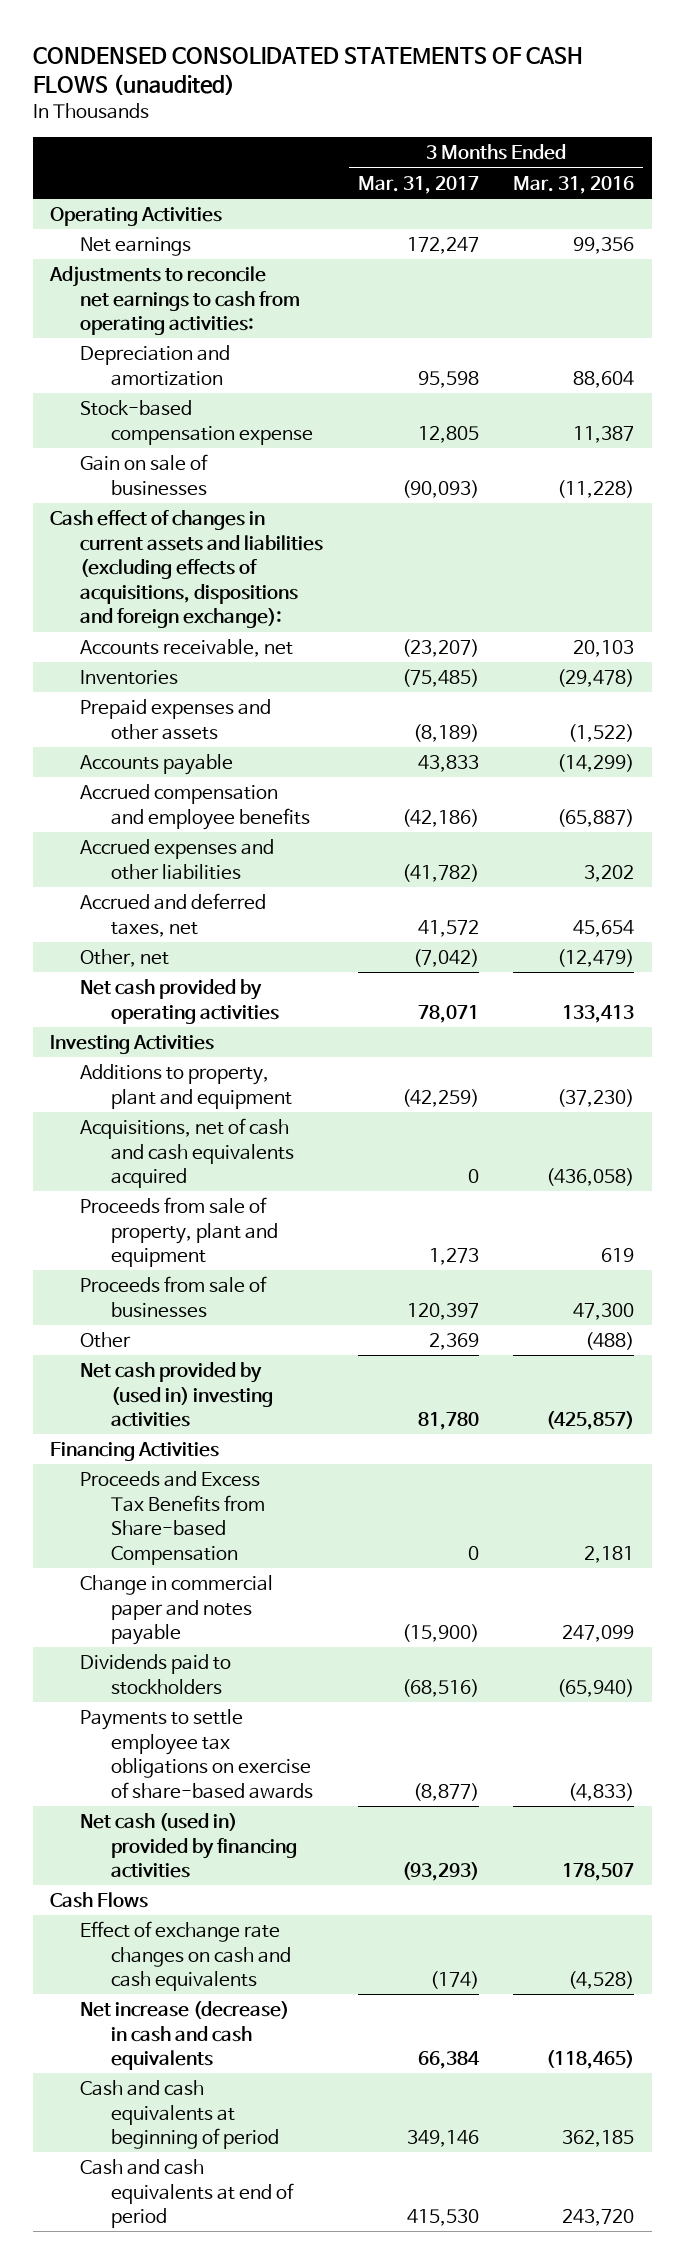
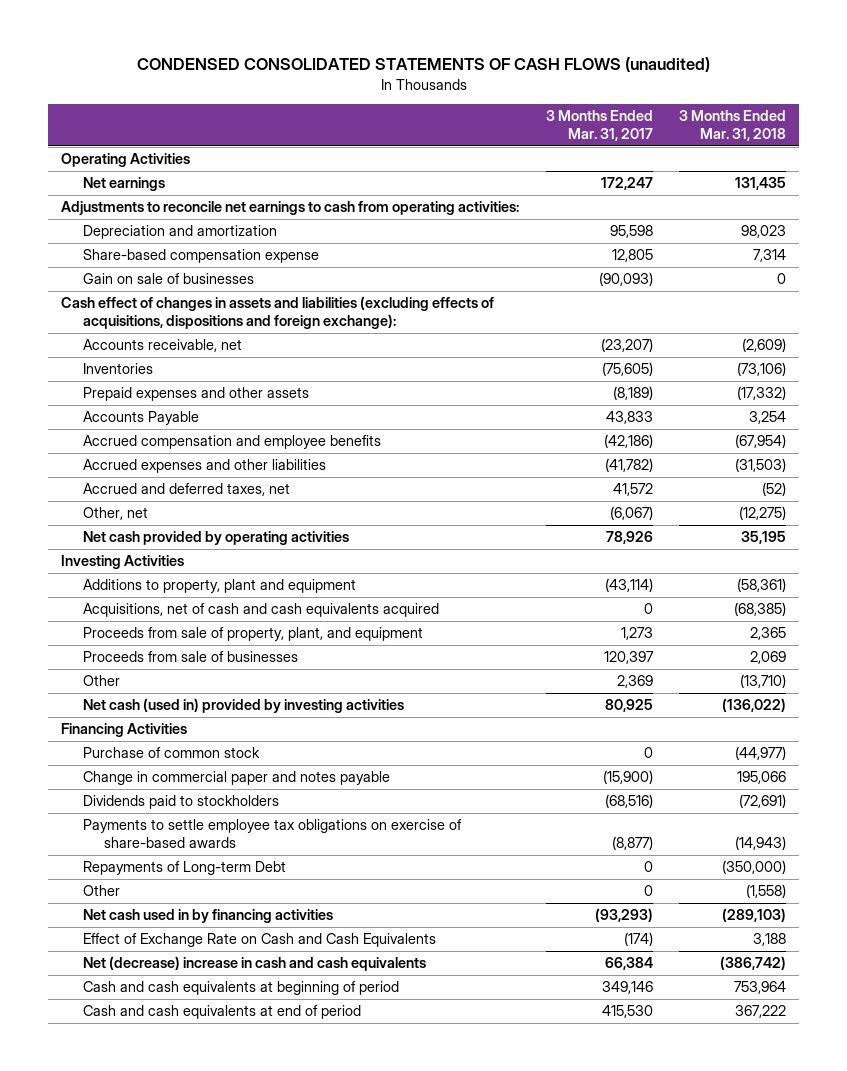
- | 3 Months Ended Mar. 31, 2017 | 3 Months Ended Mar. 31, 2016
+ | 3 Months Ended Mar. 31, 2017 | 3 Months Ended Mar. 31, 2018
- Stock-based compensation expense | 12,805 | 11,387
+ Share-based compensation expense | 12,805 | 7,314
- Cash effect of changes in current assets and liabilities (excluding effects of acquisitions, dispositions and foreign exchange):
+ Cash effect of changes in assets and liabilities (excluding effects of acquisitions, dispositions and foreign exchange):
- Inventories | (75,485) | (29,478)
+ Inventories | (75,605) | (73,106)
- Accounts payable | 43,833 | (14,299)
+ Accounts Payable | 43,833 | 3,254
- Other, net | (7,042) | (12,479)
- Net cash provided by operating activities | 78,071 | 133,413
+ Other, net | (6,067) | (12,275)
+ Net cash provided by operating activities | 78,926 | 35,195
- Additions to property, plant and equipment | (42,259) | (37,230)
+ Additions to property, plant and equipment | (43,114) | (58,361)
- Proceeds from sale of property, plant and equipment | 1,273 | 619
+ Proceeds from sale of property, plant, and equipment | 1,273 | 2,365
- Net cash provided by (used in) investing activities | 81,780 | (425,857)
+ Net cash (used in) provided by investing activities | 80,925 | (136,022)
- Proceeds and Excess Tax Benefits from Share-based Compensation | 0 | 2,181
+ Purchase of common stock | 0 | (44,977)
- Net cash (used in) provided by financing activities | (93,293) | 178,507
- Cash Flows
- Effect of exchange rate changes on cash and cash equivalents | (174) | (4,528)
- Net increase (decrease) in cash and cash equivalents | 66,384 | (118,465)
+ Repayments of Long-term Debt | 0 | (350,000)
+ Other | 0 | (1,558)
+ Net cash used in by financing activities | (93,293) | (289,103)
+ Effect of Exchange Rate on Cash and Cash Equivalents | (174) | 3,188
+ Net (decrease) increase in cash and cash equivalents | 66,384 | (386,742)

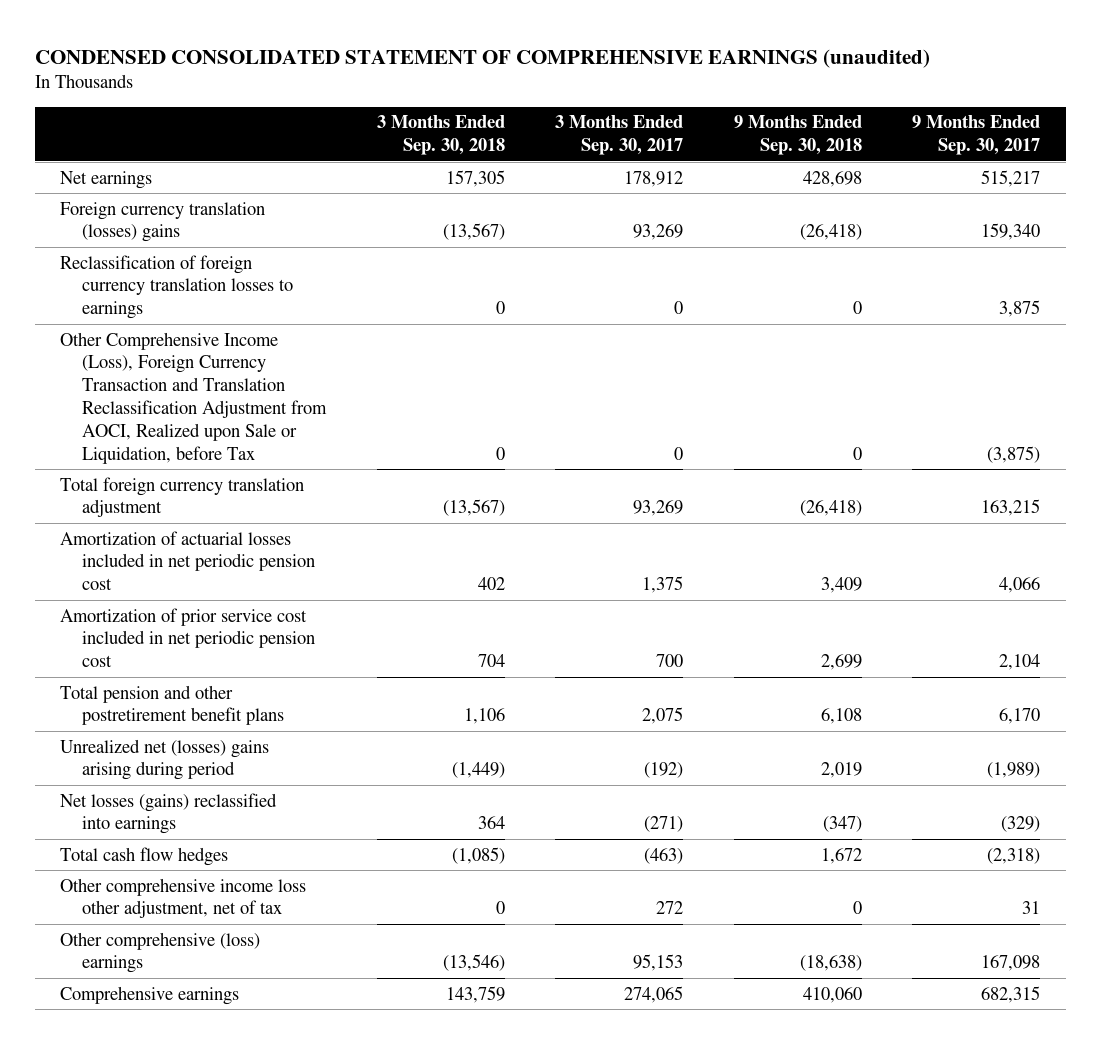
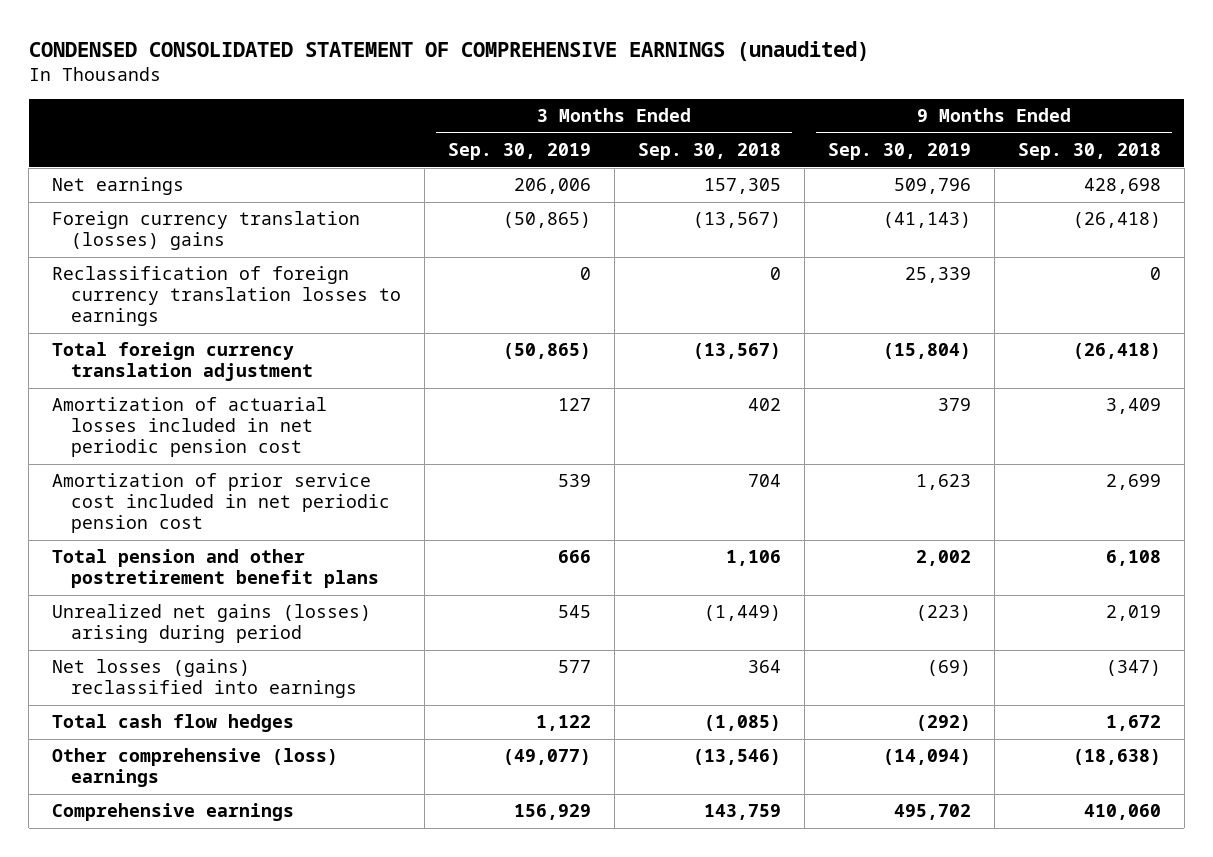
- | 3 Months Ended Sep. 30, 2018 | 3 Months Ended Sep. 30, 2017 | 9 Months Ended Sep. 30, 2018 | 9 Months Ended Sep. 30, 2017
+ | 3 Months Ended Sep. 30, 2019 | 3 Months Ended Sep. 30, 2018 | 9 Months Ended Sep. 30, 2019 | 9 Months Ended Sep. 30, 2018
- Other Comprehensive Income (Loss), Foreign Currency Transaction and Translation Reclassification Adjustment from AOCI, Realized upon Sale or Liquidation, before Tax | 0 | 0 | 0 | (3,875)
- Unrealized net (losses) gains arising during period | (1,449) | (192) | 2,019 | (1,989)
+ Unrealized net gains (losses) arising during period | 545 | (1,449) | (223) | 2,019
- Other comprehensive income loss other adjustment, net of tax | 0 | 272 | 0 | 31

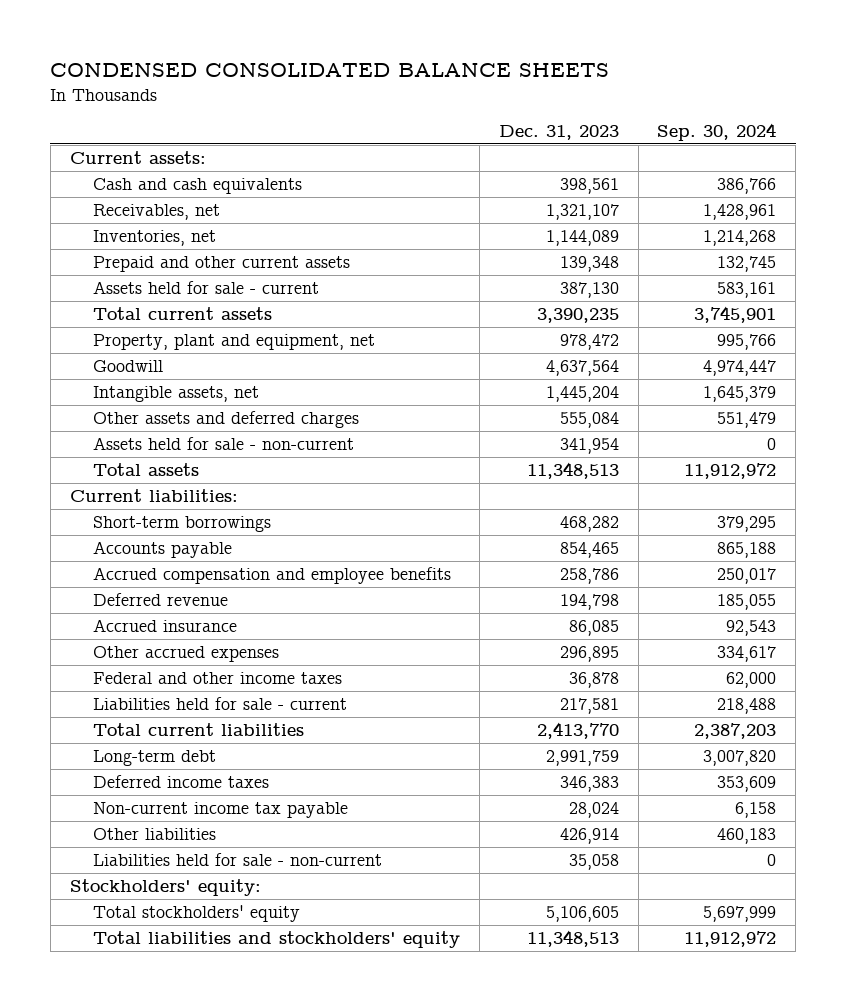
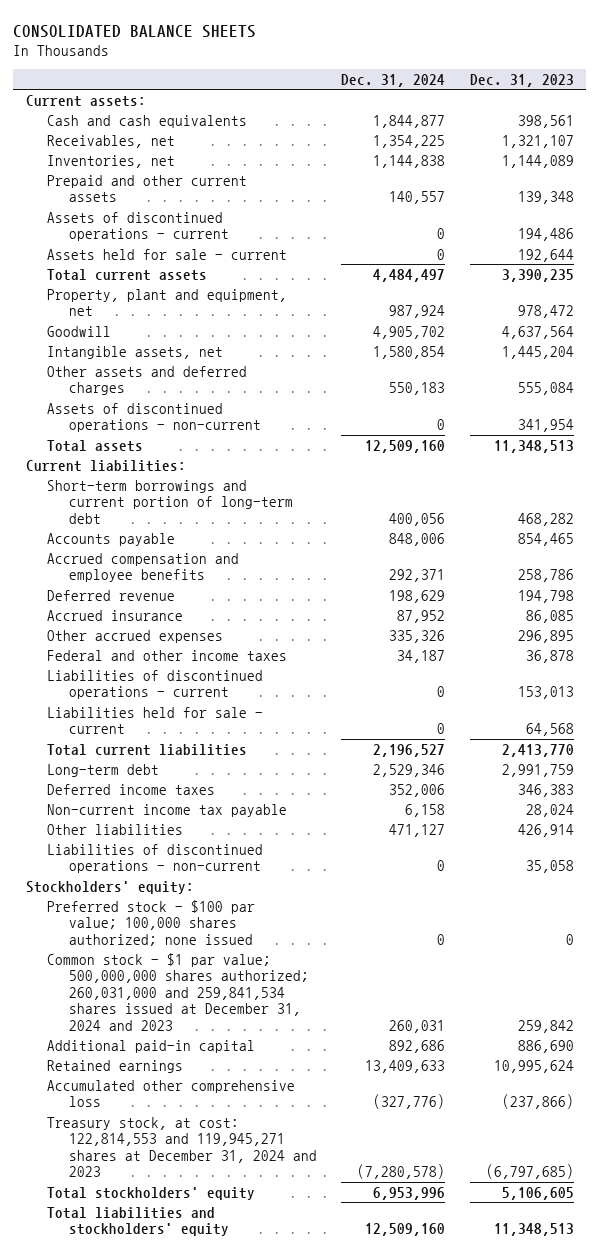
- CONDENSED CONSOLIDATED BALANCE SHEETS
+ CONSOLIDATED BALANCE SHEETS
- | Dec. 31, 2023 | Sep. 30, 2024
+ | Dec. 31, 2024 | Dec. 31, 2023
- Assets held for sale - current | 387,130 | 583,161
+ Assets of discontinued operations - current | 0 | 194,486
+ Assets held for sale - current | 0 | 192,644
- Assets held for sale - non-current | 341,954 | 0
+ Assets of discontinued operations - non-current | 0 | 341,954
- Short-term borrowings | 468,282 | 379,295
+ Short-term borrowings and current portion of long-term debt | 400,056 | 468,282
- Liabilities held for sale - current | 217,581 | 218,488
+ Liabilities of discontinued operations - current | 0 | 153,013
+ Liabilities held for sale - current | 0 | 64,568
- Liabilities held for sale - non-current | 35,058 | 0
+ Liabilities of discontinued operations - non-current | 0 | 35,058
+ Preferred stock - $100 par value; 100,000 shares authorized; none issued | 0 | 0
+ Common stock - $1 par value; 500,000,000 shares authorized; 260,031,000 and 259,841,534 shares issued at December 31, 2024 and 2023 | 260,031 | 259,842
+ Additional paid-in capital | 892,686 | 886,690
+ Retained earnings | 13,409,633 | 10,995,624
+ Accumulated other comprehensive loss | (327,776) | (237,866)
+ Treasury stock, at cost: 122,814,553 and 119,945,271 shares at December 31, 2024 and 2023 | (7,280,578) | (6,797,685)

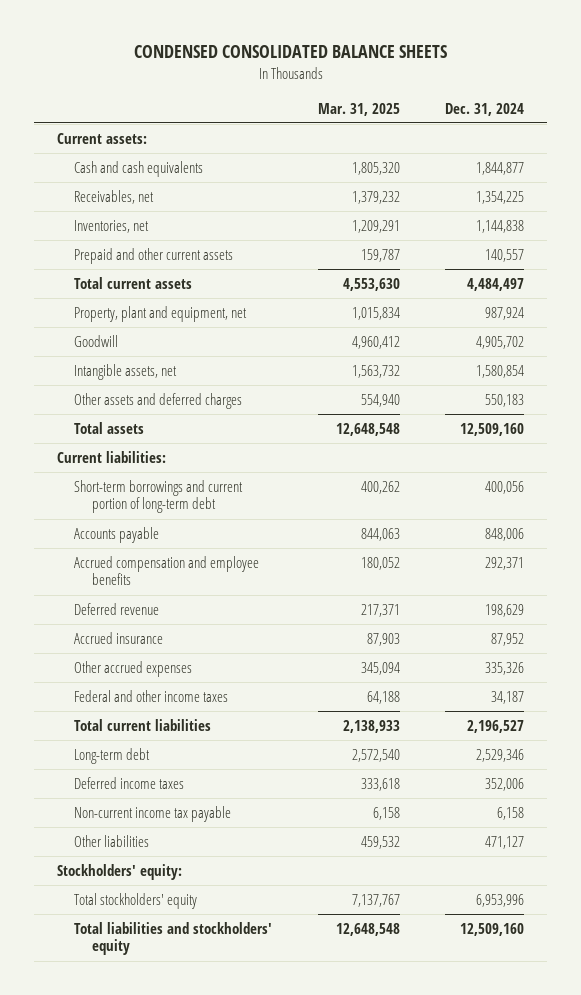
- CONSOLIDATED BALANCE SHEETS
+ CONDENSED CONSOLIDATED BALANCE SHEETS
- | Dec. 31, 2024 | Dec. 31, 2023
+ | Mar. 31, 2025 | Dec. 31, 2024
- Assets of discontinued operations - current | 0 | 194,486
- Assets held for sale - current | 0 | 192,644
- Assets of discontinued operations - non-current | 0 | 341,954
- Liabilities of discontinued operations - current | 0 | 153,013
- Liabilities held for sale - current | 0 | 64,568
- Liabilities of discontinued operations - non-current | 0 | 35,058
- Preferred stock - $100 par value; 100,000 shares authorized; none issued | 0 | 0
- Common stock - $1 par value; 500,000,000 shares authorized; 260,031,000 and 259,841,534 shares issued at December 31, 2024 and 2023 | 260,031 | 259,842
- Additional paid-in capital | 892,686 | 886,690
- Retained earnings | 13,409,633 | 10,995,624
- Accumulated other comprehensive loss | (327,776) | (237,866)
- Treasury stock, at cost: 122,814,553 and 119,945,271 shares at December 31, 2024 and 2023 | (7,280,578) | (6,797,685)

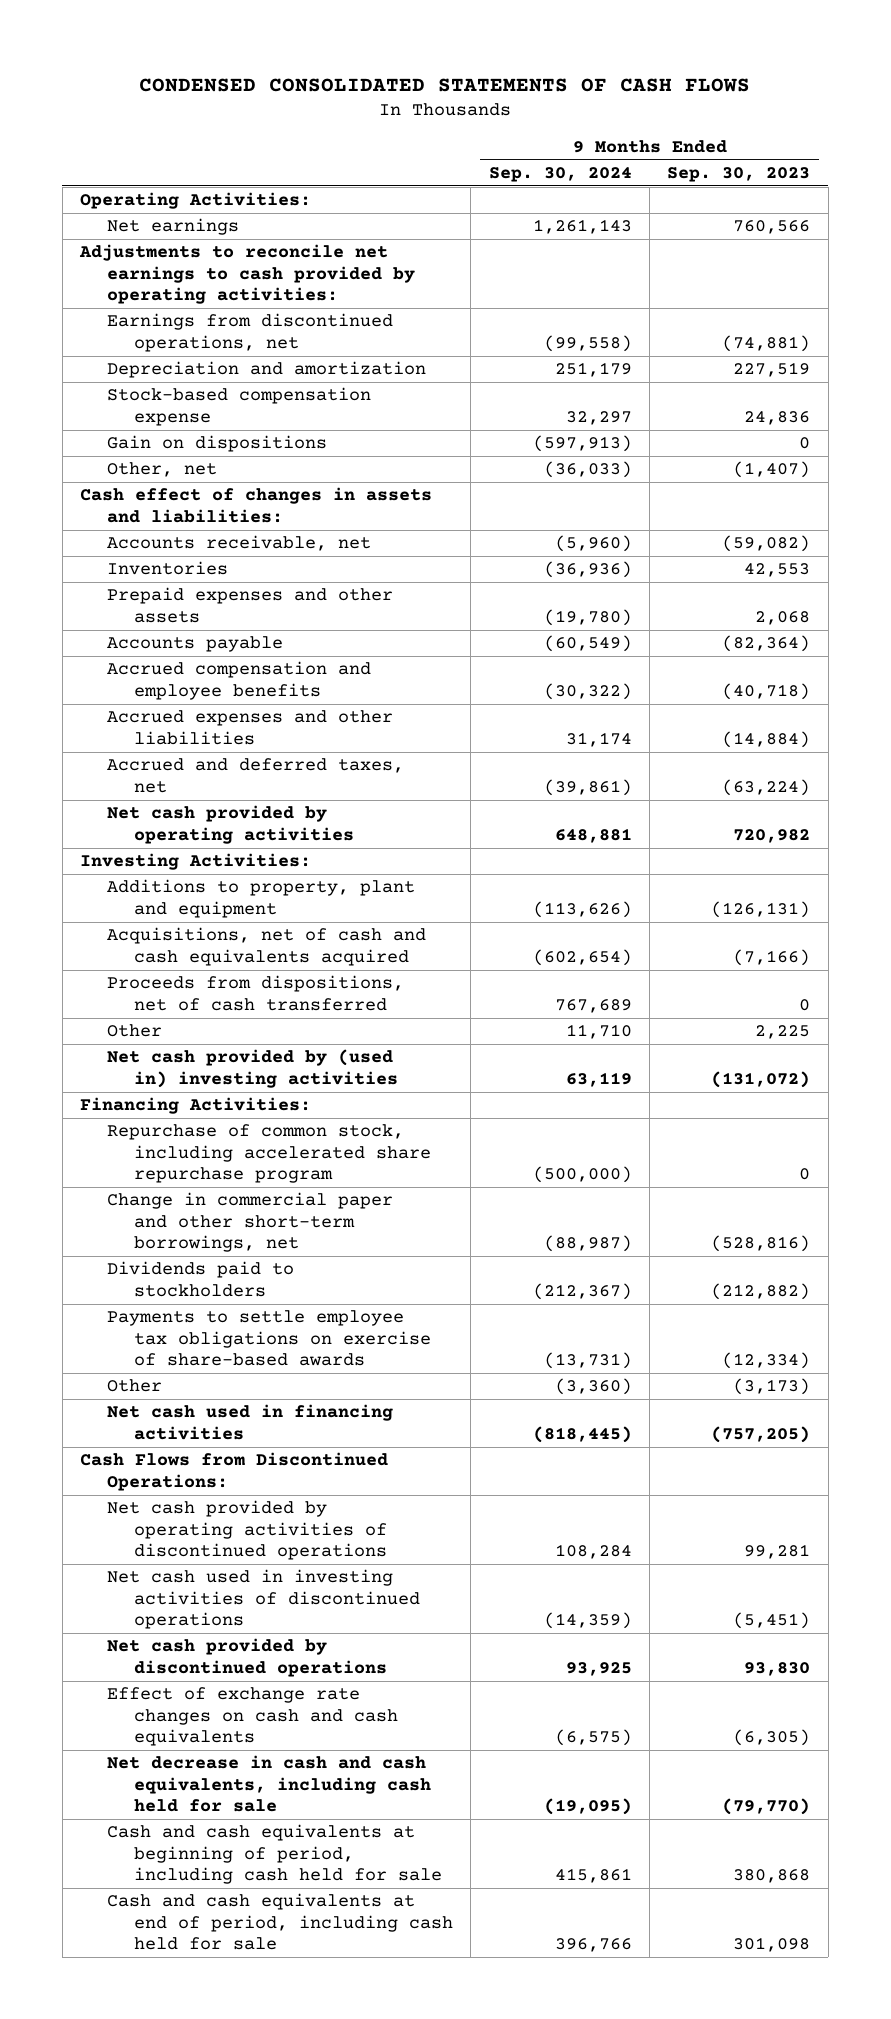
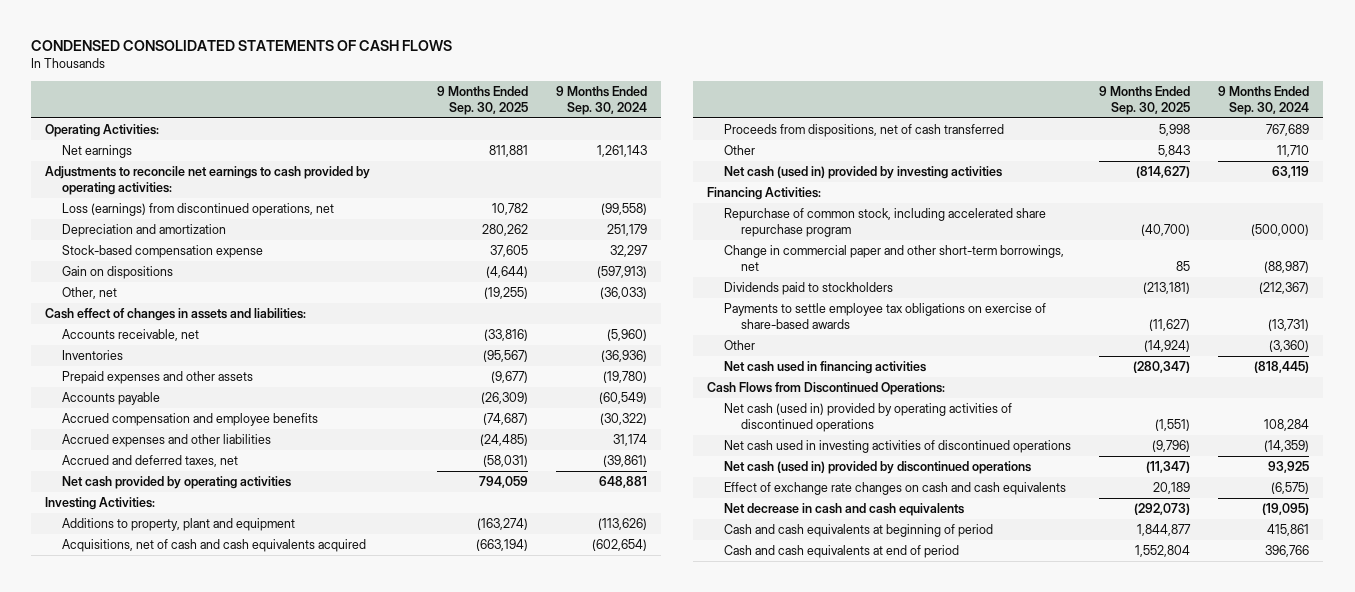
- | 9 Months Ended Sep. 30, 2024 | 9 Months Ended Sep. 30, 2023
+ | 9 Months Ended Sep. 30, 2025 | 9 Months Ended Sep. 30, 2024
- Earnings from discontinued operations, net | (99,558) | (74,881)
+ Loss (earnings) from discontinued operations, net | 10,782 | (99,558)
- Net cash provided by (used in) investing activities | 63,119 | (131,072)
+ Net cash (used in) provided by investing activities | (814,627) | 63,119
- Net cash provided by operating activities of discontinued operations | 108,284 | 99,281
+ Net cash (used in) provided by operating activities of discontinued operations | (1,551) | 108,284
- Net cash provided by discontinued operations | 93,925 | 93,830
+ Net cash (used in) provided by discontinued operations | (11,347) | 93,925
- Net decrease in cash and cash equivalents, including cash held for sale | (19,095) | (79,770)
- Cash and cash equivalents at beginning of period, including cash held for sale | 415,861 | 380,868
- Cash and cash equivalents at end of period, including cash held for sale | 396,766 | 301,098
+ Net decrease in cash and cash equivalents | (292,073) | (19,095)
+ Cash and cash equivalents at beginning of period | 1,844,877 | 415,861
+ Cash and cash equivalents at end of period | 1,552,804 | 396,766

